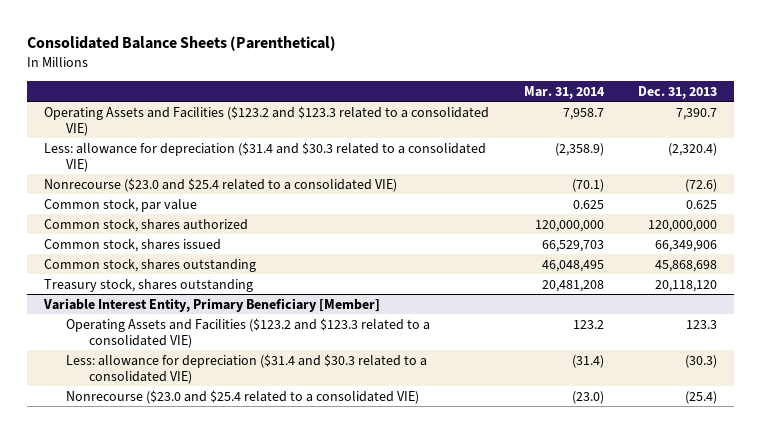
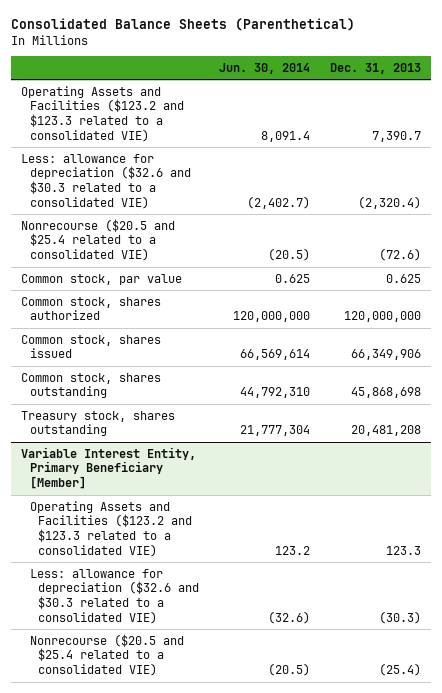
- | Mar. 31, 2014 | Dec. 31, 2013
+ | Jun. 30, 2014 | Dec. 31, 2013
- Less: allowance for depreciation ($31.4 and $30.3 related to a consolidated VIE) | (2,358.9) | (2,320.4)
- Nonrecourse ($23.0 and $25.4 related to a consolidated VIE) | (70.1) | (72.6)
+ Less: allowance for depreciation ($32.6 and $30.3 related to a consolidated VIE) | (2,402.7) | (2,320.4)
+ Nonrecourse ($20.5 and $25.4 related to a consolidated VIE) | (20.5) | (72.6)
- Treasury stock, shares outstanding | 20,481,208 | 20,118,120
+ Treasury stock, shares outstanding | 21,777,304 | 20,481,208
@ Variable Interest Entity, Primary Beneficiary [Member]
- Less: allowance for depreciation ($31.4 and $30.3 related to a consolidated VIE) | (31.4) | (30.3)
- Nonrecourse ($23.0 and $25.4 related to a consolidated VIE) | (23.0) | (25.4)
+ Less: allowance for depreciation ($32.6 and $30.3 related to a consolidated VIE) | (32.6) | (30.3)
+ Nonrecourse ($20.5 and $25.4 related to a consolidated VIE) | (20.5) | (25.4)

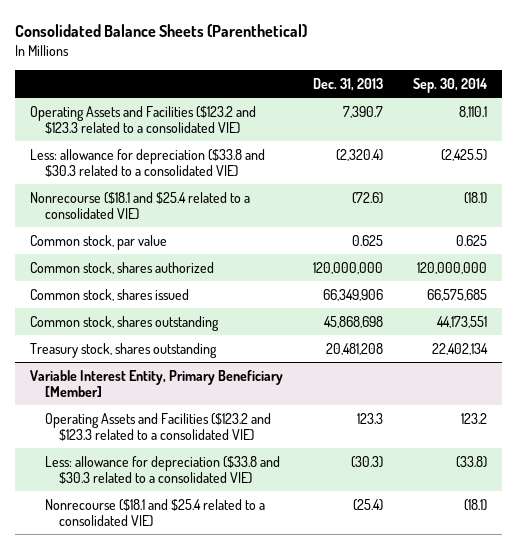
- | Jun. 30, 2014 | Dec. 31, 2013
+ | Dec. 31, 2013 | Sep. 30, 2014
- Less: allowance for depreciation ($32.6 and $30.3 related to a consolidated VIE) | (2,402.7) | (2,320.4)
- Nonrecourse ($20.5 and $25.4 related to a consolidated VIE) | (20.5) | (72.6)
+ Less: allowance for depreciation ($33.8 and $30.3 related to a consolidated VIE) | (2,320.4) | (2,425.5)
+ Nonrecourse ($18.1 and $25.4 related to a consolidated VIE) | (72.6) | (18.1)
@ Variable Interest Entity, Primary Beneficiary [Member]
- Less: allowance for depreciation ($32.6 and $30.3 related to a consolidated VIE) | (32.6) | (30.3)
- Nonrecourse ($20.5 and $25.4 related to a consolidated VIE) | (20.5) | (25.4)
+ Less: allowance for depreciation ($33.8 and $30.3 related to a consolidated VIE) | (30.3) | (33.8)
+ Nonrecourse ($18.1 and $25.4 related to a consolidated VIE) | (25.4) | (18.1)

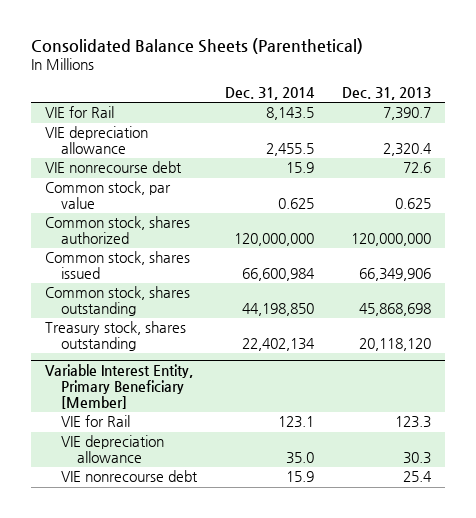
- | Dec. 31, 2013 | Sep. 30, 2014
+ | Dec. 31, 2014 | Dec. 31, 2013
- Operating Assets and Facilities ($123.2 and $123.3 related to a consolidated VIE) | 7,390.7 | 8,110.1
- Less: allowance for depreciation ($33.8 and $30.3 related to a consolidated VIE) | (2,320.4) | (2,425.5)
- Nonrecourse ($18.1 and $25.4 related to a consolidated VIE) | (72.6) | (18.1)
+ VIE for Rail | 8,143.5 | 7,390.7
+ VIE depreciation allowance | 2,455.5 | 2,320.4
+ VIE nonrecourse debt | 15.9 | 72.6
- Treasury stock, shares outstanding | 20,481,208 | 22,402,134
+ Treasury stock, shares outstanding | 22,402,134 | 20,118,120
@ Variable Interest Entity, Primary Beneficiary [Member]
- Operating Assets and Facilities ($123.2 and $123.3 related to a consolidated VIE) | 123.3 | 123.2
- Less: allowance for depreciation ($33.8 and $30.3 related to a consolidated VIE) | (30.3) | (33.8)
- Nonrecourse ($18.1 and $25.4 related to a consolidated VIE) | (25.4) | (18.1)
+ VIE for Rail | 123.1 | 123.3
+ VIE depreciation allowance | 35.0 | 30.3
+ VIE nonrecourse debt | 15.9 | 25.4

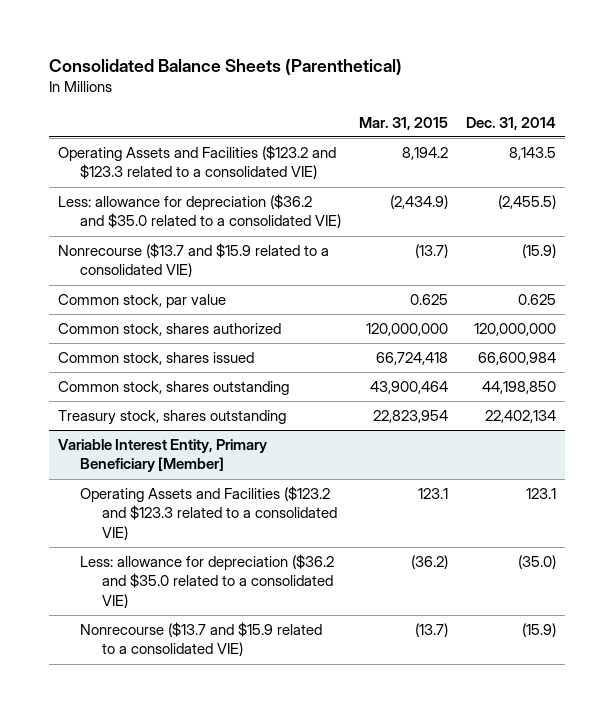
- | Dec. 31, 2014 | Dec. 31, 2013
+ | Mar. 31, 2015 | Dec. 31, 2014
- VIE for Rail | 8,143.5 | 7,390.7
- VIE depreciation allowance | 2,455.5 | 2,320.4
- VIE nonrecourse debt | 15.9 | 72.6
+ Operating Assets and Facilities ($123.2 and $123.3 related to a consolidated VIE) | 8,194.2 | 8,143.5
+ Less: allowance for depreciation ($36.2 and $35.0 related to a consolidated VIE) | (2,434.9) | (2,455.5)
+ Nonrecourse ($13.7 and $15.9 related to a consolidated VIE) | (13.7) | (15.9)
@ Variable Interest Entity, Primary Beneficiary [Member]
- VIE for Rail | 123.1 | 123.3
- VIE depreciation allowance | 35.0 | 30.3
- VIE nonrecourse debt | 15.9 | 25.4
+ Operating Assets and Facilities ($123.2 and $123.3 related to a consolidated VIE) | 123.1 | 123.1
+ Less: allowance for depreciation ($36.2 and $35.0 related to a consolidated VIE) | (36.2) | (35.0)
+ Nonrecourse ($13.7 and $15.9 related to a consolidated VIE) | (13.7) | (15.9)

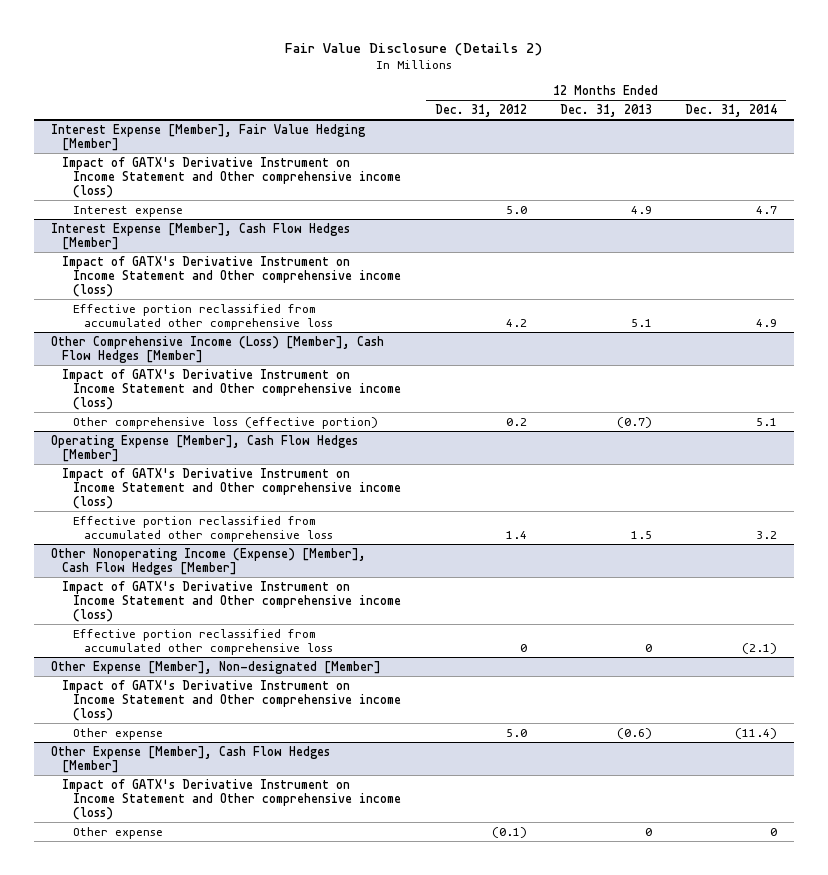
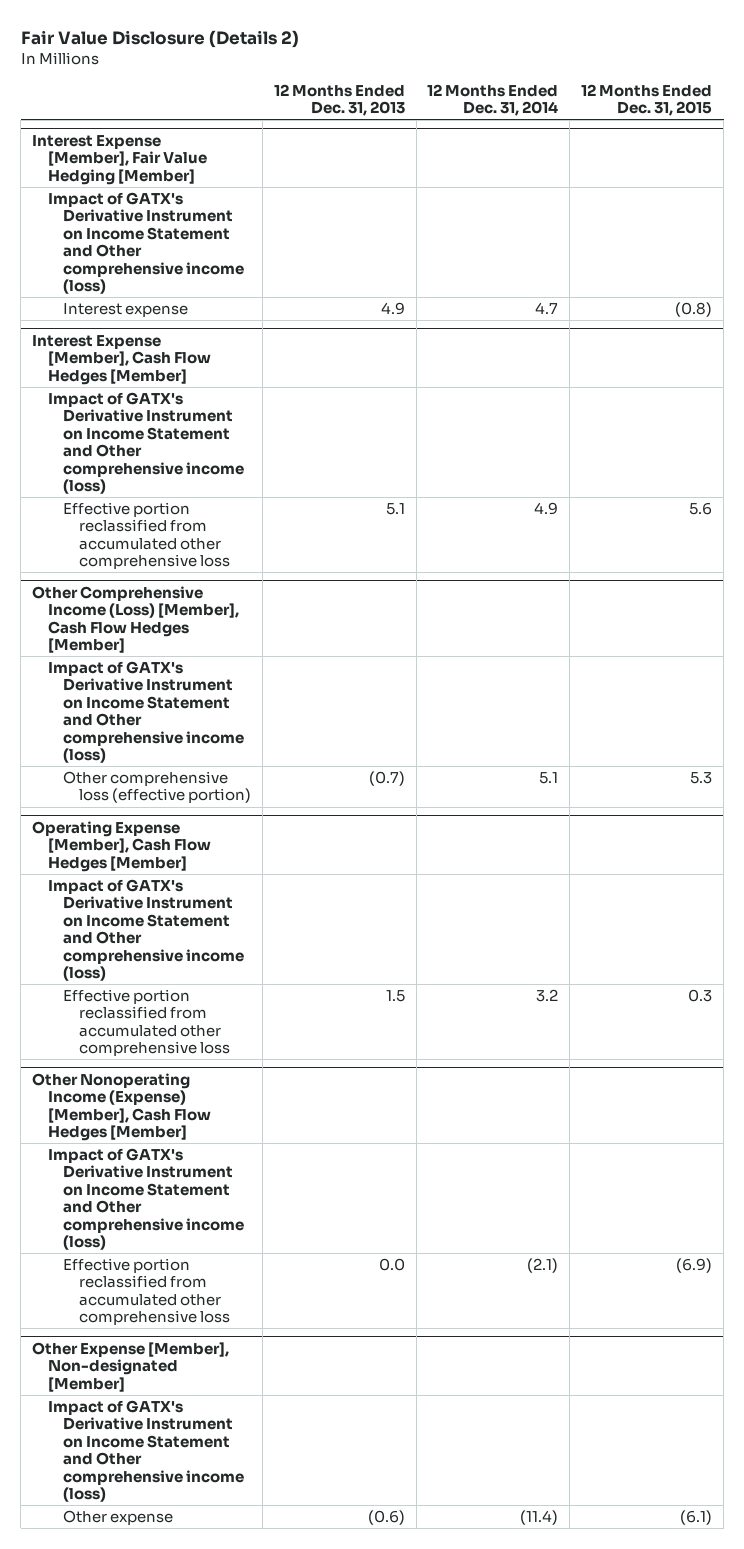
- | 12 Months Ended Dec. 31, 2012 | 12 Months Ended Dec. 31, 2013 | 12 Months Ended Dec. 31, 2014
+ | 12 Months Ended Dec. 31, 2013 | 12 Months Ended Dec. 31, 2014 | 12 Months Ended Dec. 31, 2015
@ Other Nonoperating Income (Expense) [Member], Cash Flow Hedges [Member]
- Effective portion reclassified from accumulated other comprehensive loss | 0 | 0 | (2.1)
+ Effective portion reclassified from accumulated other comprehensive loss | 0.0 | (2.1) | (6.9)
- Other Expense [Member], Cash Flow Hedges [Member]
- Impact of GATX's Derivative Instrument on Income Statement and Other comprehensive income (loss)
- Other expense | (0.1) | 0 | 0

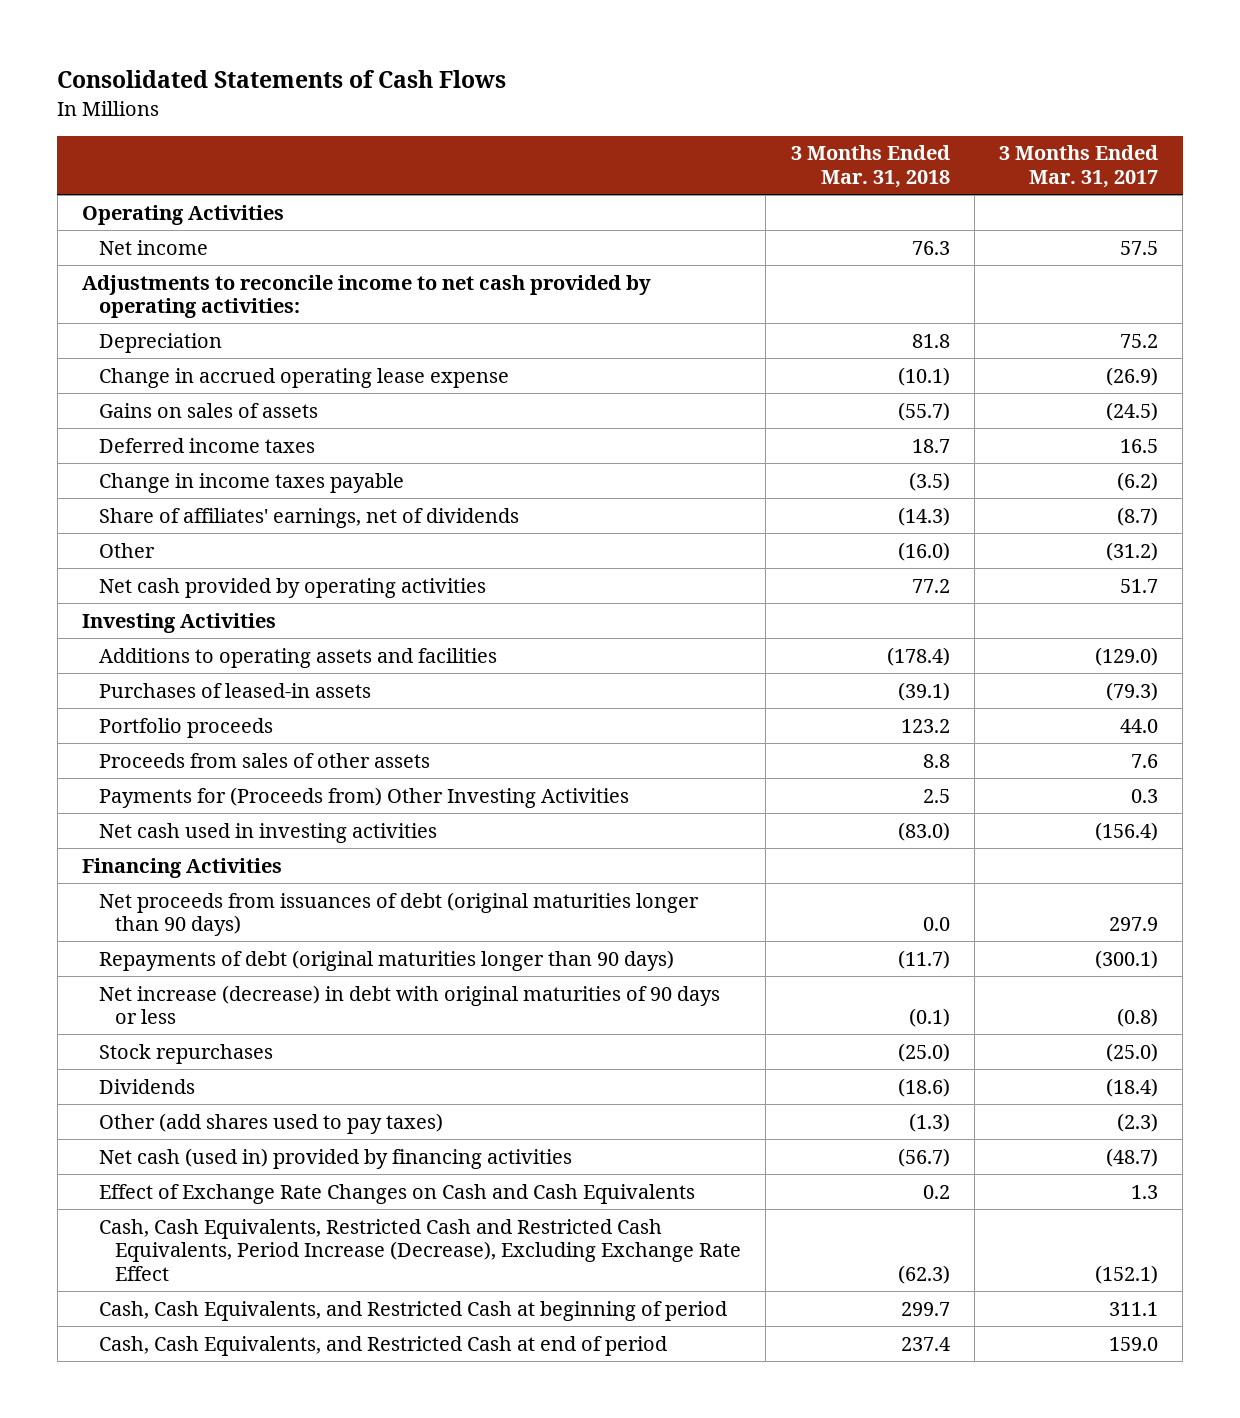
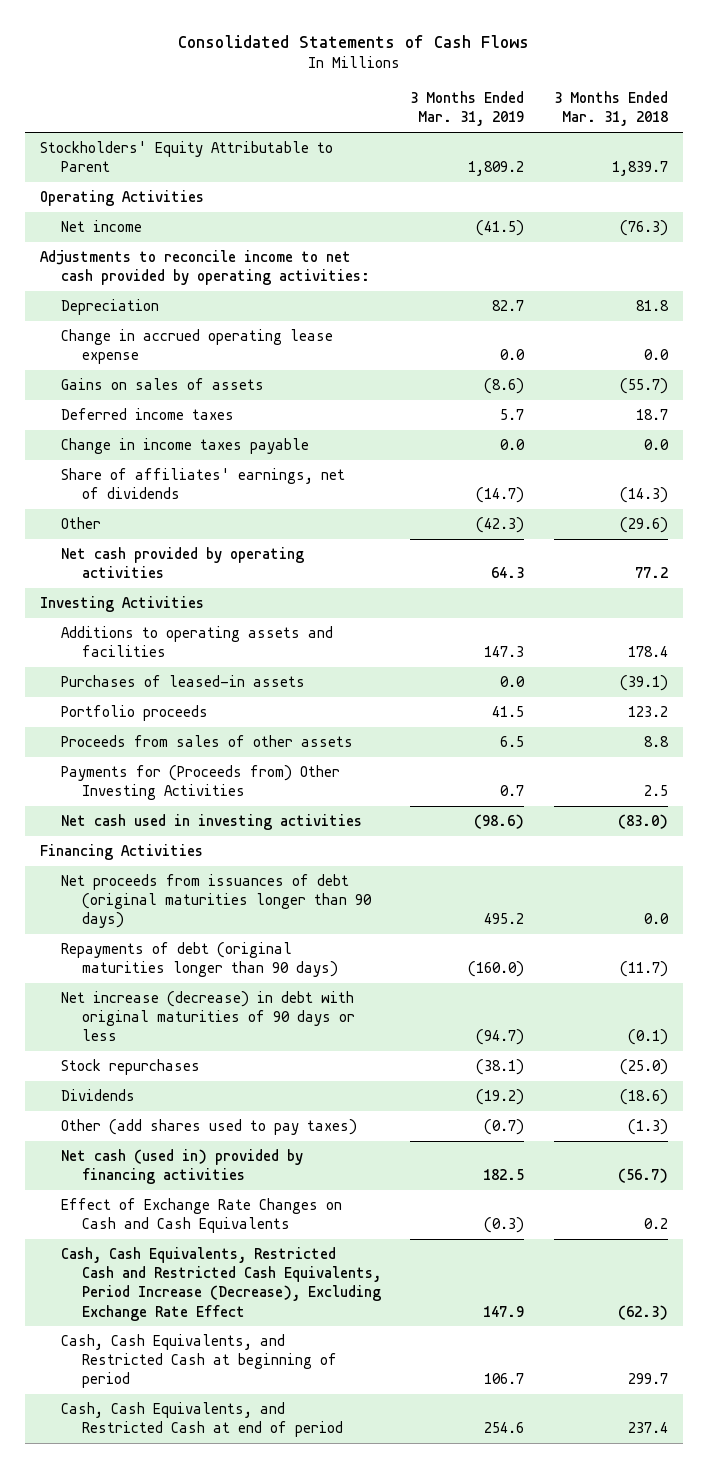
- | 3 Months Ended Mar. 31, 2018 | 3 Months Ended Mar. 31, 2017
+ | 3 Months Ended Mar. 31, 2019 | 3 Months Ended Mar. 31, 2018
+ Stockholders' Equity Attributable to Parent | 1,809.2 | 1,839.7
- Net income | 76.3 | 57.5
+ Net income | (41.5) | (76.3)
- Change in accrued operating lease expense | (10.1) | (26.9)
+ Change in accrued operating lease expense | 0.0 | 0.0
- Change in income taxes payable | (3.5) | (6.2)
+ Change in income taxes payable | 0.0 | 0.0
- Other | (16.0) | (31.2)
+ Other | (42.3) | (29.6)
- Additions to operating assets and facilities | (178.4) | (129.0)
+ Additions to operating assets and facilities | 147.3 | 178.4

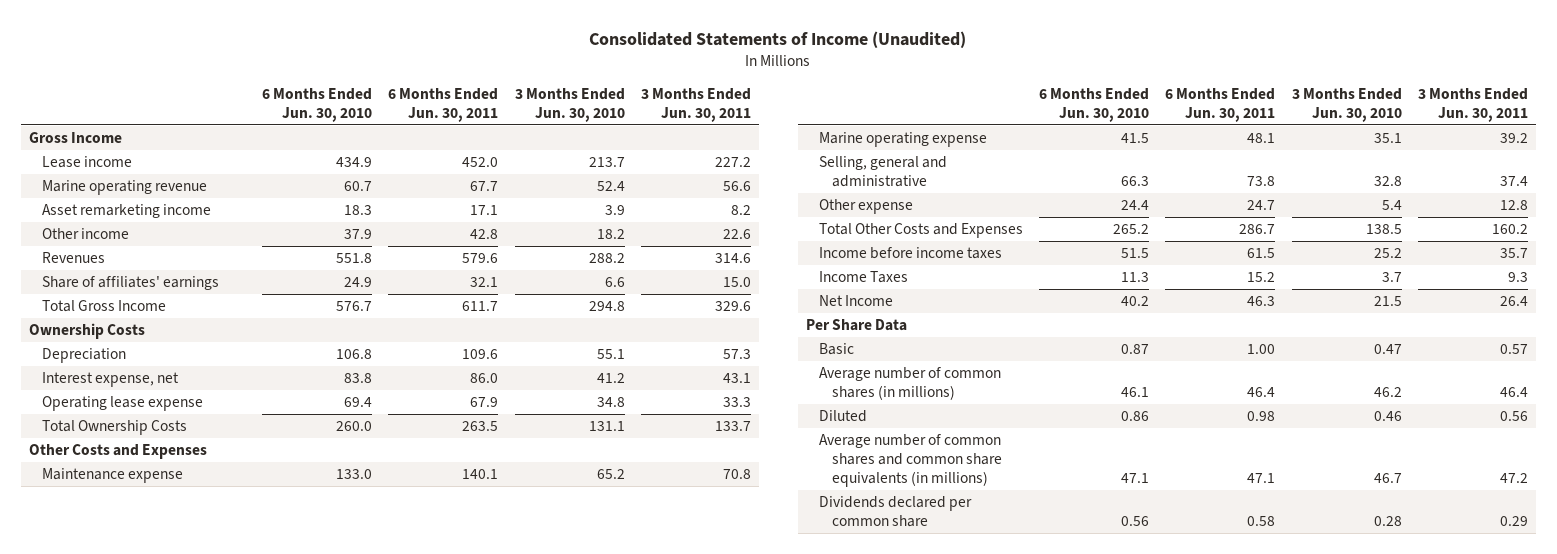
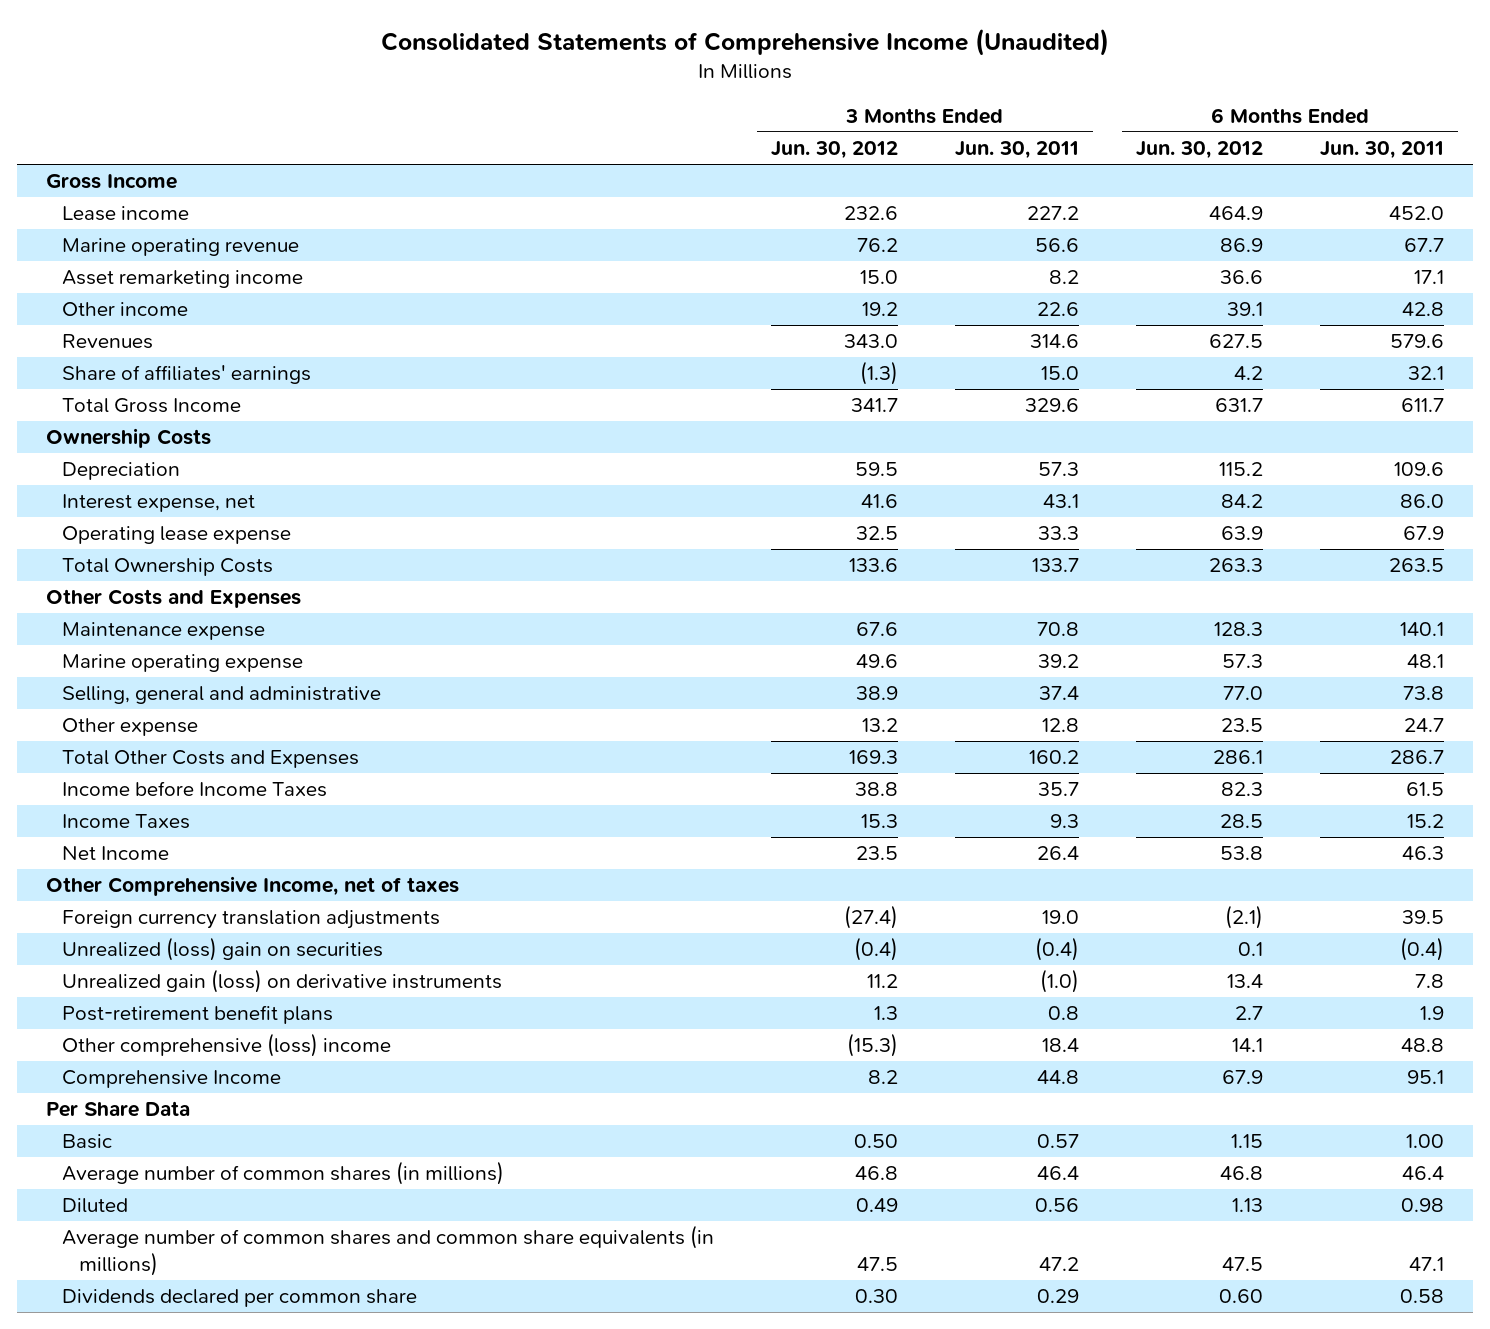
- Consolidated Statements of Income (Unaudited)
+ Consolidated Statements of Comprehensive Income (Unaudited)
- | 6 Months Ended Jun. 30, 2010 | 6 Months Ended Jun. 30, 2011 | 3 Months Ended Jun. 30, 2010 | 3 Months Ended Jun. 30, 2011
+ | 3 Months Ended Jun. 30, 2012 | 3 Months Ended Jun. 30, 2011 | 6 Months Ended Jun. 30, 2012 | 6 Months Ended Jun. 30, 2011
- Income before income taxes | 51.5 | 61.5 | 25.2 | 35.7
+ Income before Income Taxes | 38.8 | 35.7 | 82.3 | 61.5
+ Other Comprehensive Income, net of taxes
+ Foreign currency translation adjustments | (27.4) | 19.0 | (2.1) | 39.5
+ Unrealized (loss) gain on securities | (0.4) | (0.4) | 0.1 | (0.4)
+ Unrealized gain (loss) on derivative instruments | 11.2 | (1.0) | 13.4 | 7.8
+ Post-retirement benefit plans | 1.3 | 0.8 | 2.7 | 1.9
+ Other comprehensive (loss) income | (15.3) | 18.4 | 14.1 | 48.8
+ Comprehensive Income | 8.2 | 44.8 | 67.9 | 95.1

